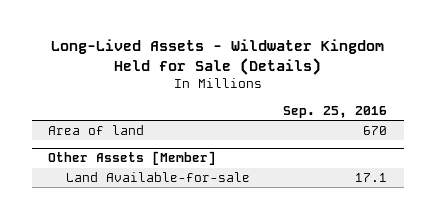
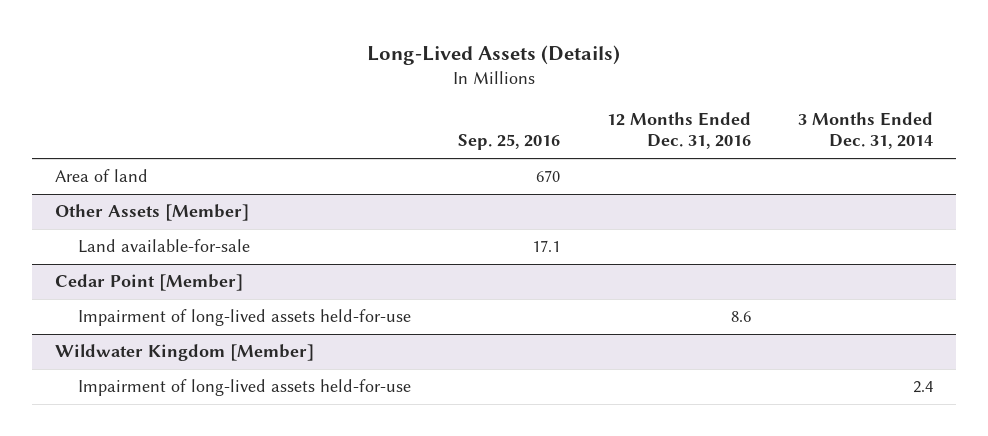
- Long-Lived Assets - Wildwater Kingdom Held for Sale (Details)
+ Long-Lived Assets (Details)
- | Sep. 25, 2016
+ | Sep. 25, 2016 | 12 Months Ended Dec. 31, 2016 | 3 Months Ended Dec. 31, 2014
@ Other Assets [Member]
- Land Available-for-sale | 17.1
+ Land available-for-sale | 17.1 | |
+ Cedar Point [Member]
+ Impairment of long-lived assets held-for-use | | 8.6 |
+ Wildwater Kingdom [Member]
+ Impairment of long-lived assets held-for-use | | | 2.4

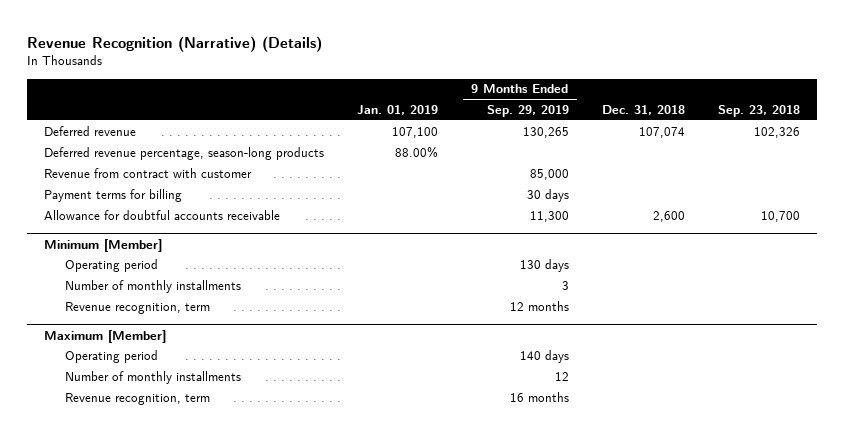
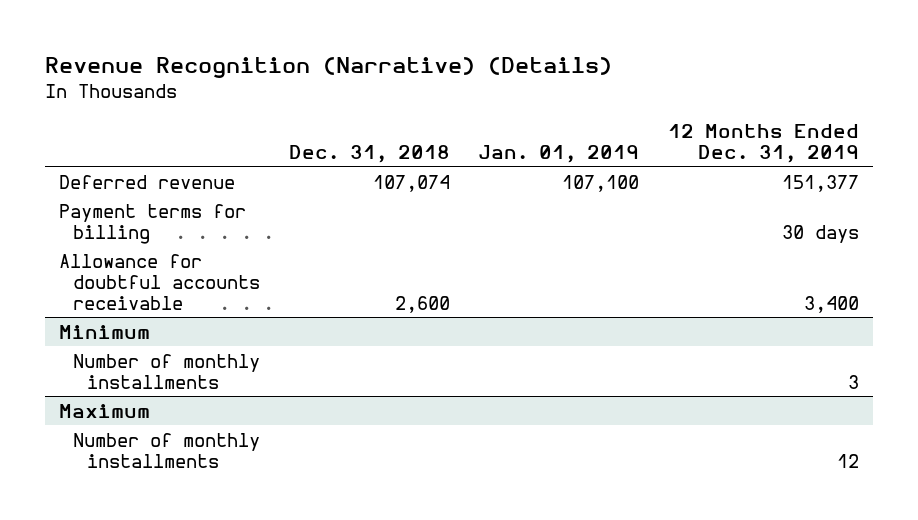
- | Jan. 01, 2019 | 9 Months Ended Sep. 29, 2019 | Dec. 31, 2018 | Sep. 23, 2018
+ | Dec. 31, 2018 | Jan. 01, 2019 | 12 Months Ended Dec. 31, 2019
- Deferred revenue percentage, season-long products | 88.00% | | |
- Revenue from contract with customer | | 85,000 | |
- Minimum [Member]
- Operating period | | 130 days | |
+ Minimum
- Revenue recognition, term | | 12 months | |
- Maximum [Member]
- Operating period | | 140 days | |
+ Maximum
- Revenue recognition, term | | 16 months | |

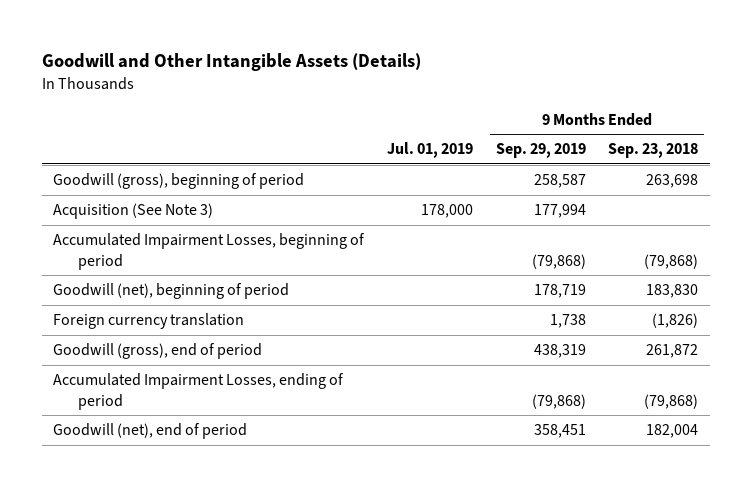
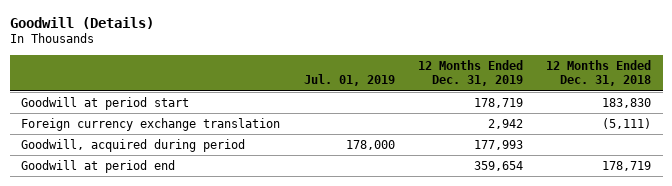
- Goodwill and Other Intangible Assets (Details)
+ Goodwill (Details)
- | Jul. 01, 2019 | 9 Months Ended Sep. 29, 2019 | 9 Months Ended Sep. 23, 2018
+ | Jul. 01, 2019 | 12 Months Ended Dec. 31, 2019 | 12 Months Ended Dec. 31, 2018
- Goodwill (gross), beginning of period | | 258,587 | 263,698
- Acquisition (See Note 3) | 178,000 | 177,994 |
- Accumulated Impairment Losses, beginning of period | | (79,868) | (79,868)
- Goodwill (net), beginning of period | | 178,719 | 183,830
- Foreign currency translation | | 1,738 | (1,826)
- Goodwill (gross), end of period | | 438,319 | 261,872
- Accumulated Impairment Losses, ending of period | | (79,868) | (79,868)
- Goodwill (net), end of period | | 358,451 | 182,004
+ Goodwill at period start | | 178,719 | 183,830
+ Foreign currency exchange translation | | 2,942 | (5,111)
+ Goodwill, acquired during period | 178,000 | 177,993 |
+ Goodwill at period end | | 359,654 | 178,719

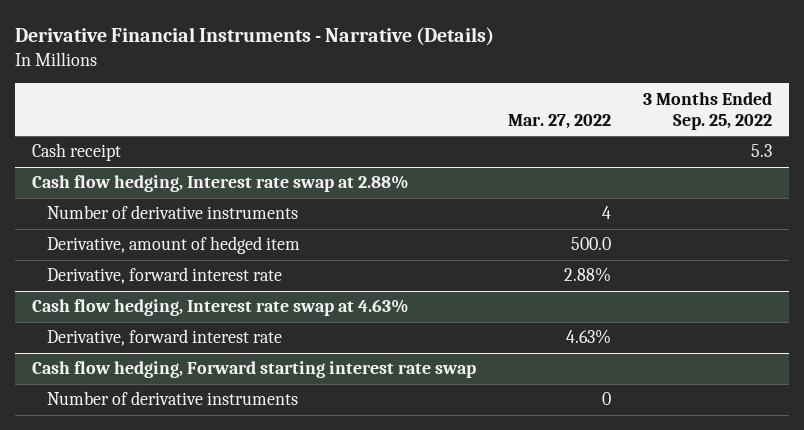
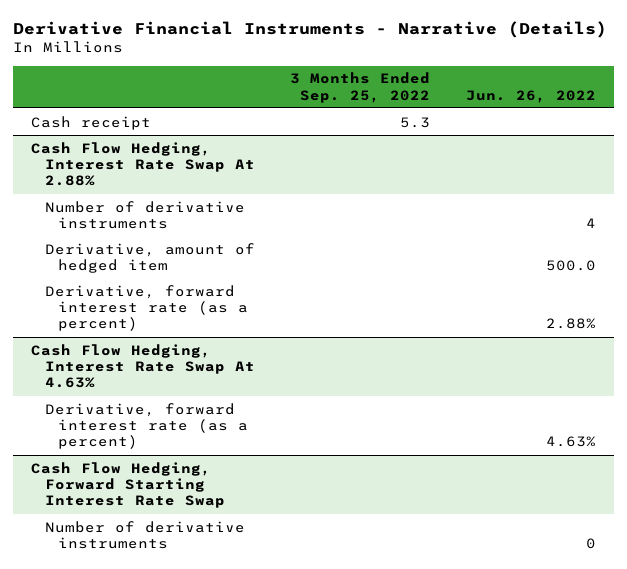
- | Mar. 27, 2022 | 3 Months Ended Sep. 25, 2022
+ | 3 Months Ended Sep. 25, 2022 | Jun. 26, 2022
- Cash flow hedging, Interest rate swap at 2.88%
+ Cash Flow Hedging, Interest Rate Swap At 2.88%
- Derivative, forward interest rate | 2.88% |
- Cash flow hedging, Interest rate swap at 4.63%
- Derivative, forward interest rate | 4.63% |
- Cash flow hedging, Forward starting interest rate swap
+ Derivative, forward interest rate (as a percent) | | 2.88%
+ Cash Flow Hedging, Interest Rate Swap At 4.63%
+ Derivative, forward interest rate (as a percent) | | 4.63%
+ Cash Flow Hedging, Forward Starting Interest Rate Swap

